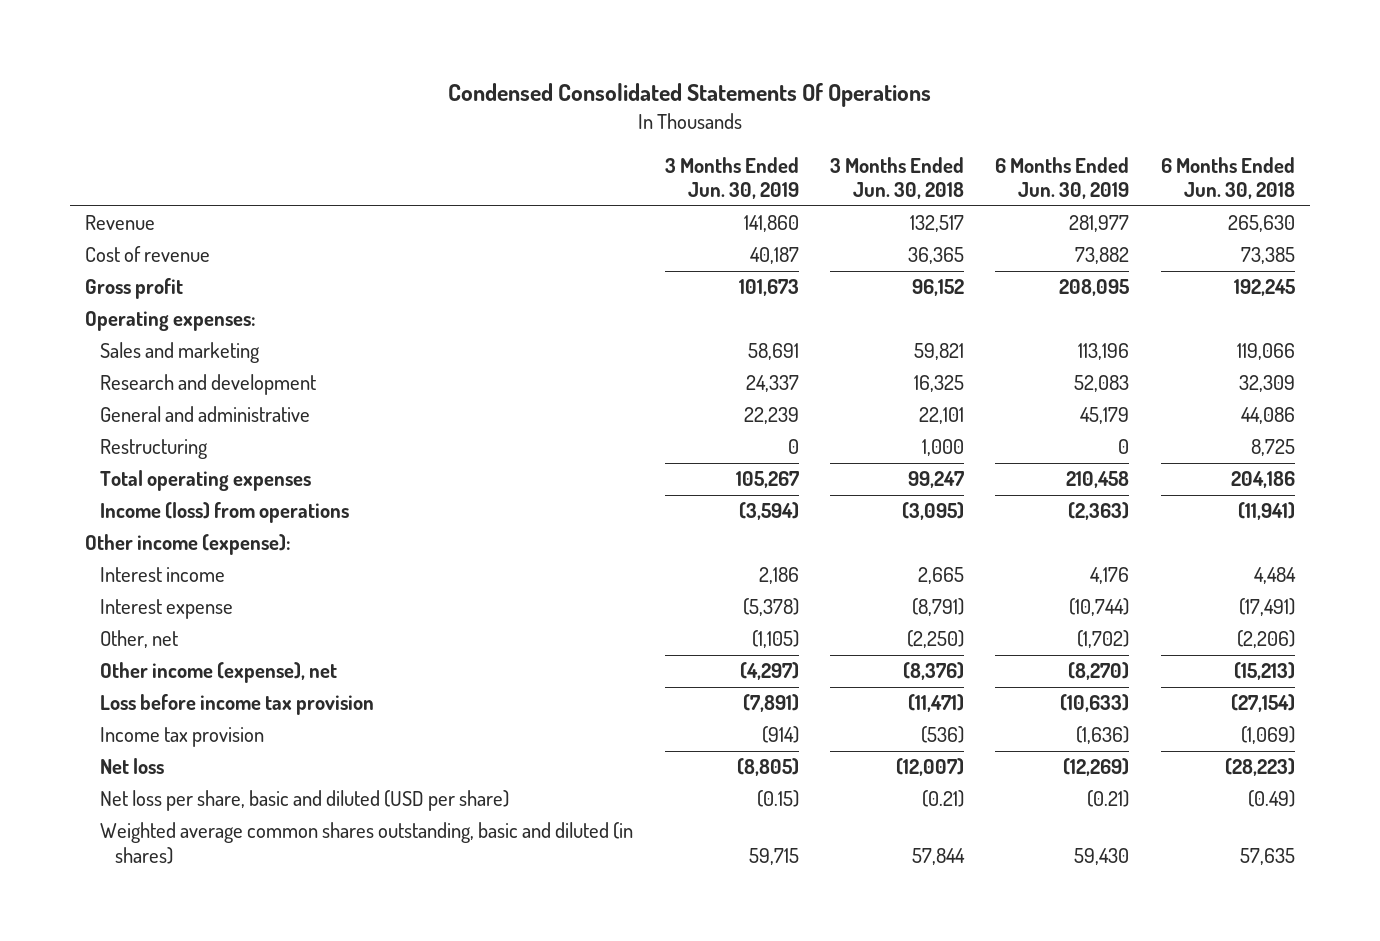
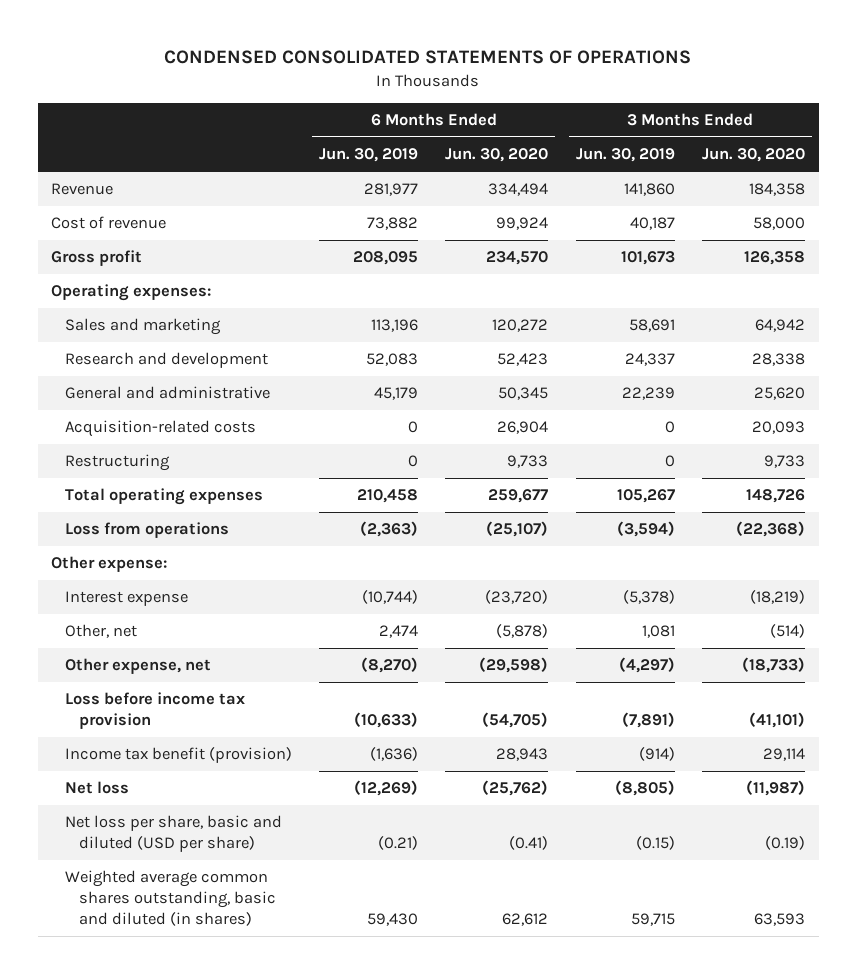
- Condensed Consolidated Statements Of Operations
+ CONDENSED CONSOLIDATED STATEMENTS OF OPERATIONS
- | 3 Months Ended Jun. 30, 2019 | 3 Months Ended Jun. 30, 2018 | 6 Months Ended Jun. 30, 2019 | 6 Months Ended Jun. 30, 2018
+ | 6 Months Ended Jun. 30, 2019 | 6 Months Ended Jun. 30, 2020 | 3 Months Ended Jun. 30, 2019 | 3 Months Ended Jun. 30, 2020
+ Acquisition-related costs | 0 | 26,904 | 0 | 20,093
- Income (loss) from operations | (3,594) | (3,095) | (2,363) | (11,941)
- Other income (expense):
- Interest income | 2,186 | 2,665 | 4,176 | 4,484
+ Loss from operations | (2,363) | (25,107) | (3,594) | (22,368)
+ Other expense:
- Other, net | (1,105) | (2,250) | (1,702) | (2,206)
- Other income (expense), net | (4,297) | (8,376) | (8,270) | (15,213)
+ Other, net | 2,474 | (5,878) | 1,081 | (514)
+ Other expense, net | (8,270) | (29,598) | (4,297) | (18,733)
- Income tax provision | (914) | (536) | (1,636) | (1,069)
+ Income tax benefit (provision) | (1,636) | 28,943 | (914) | 29,114

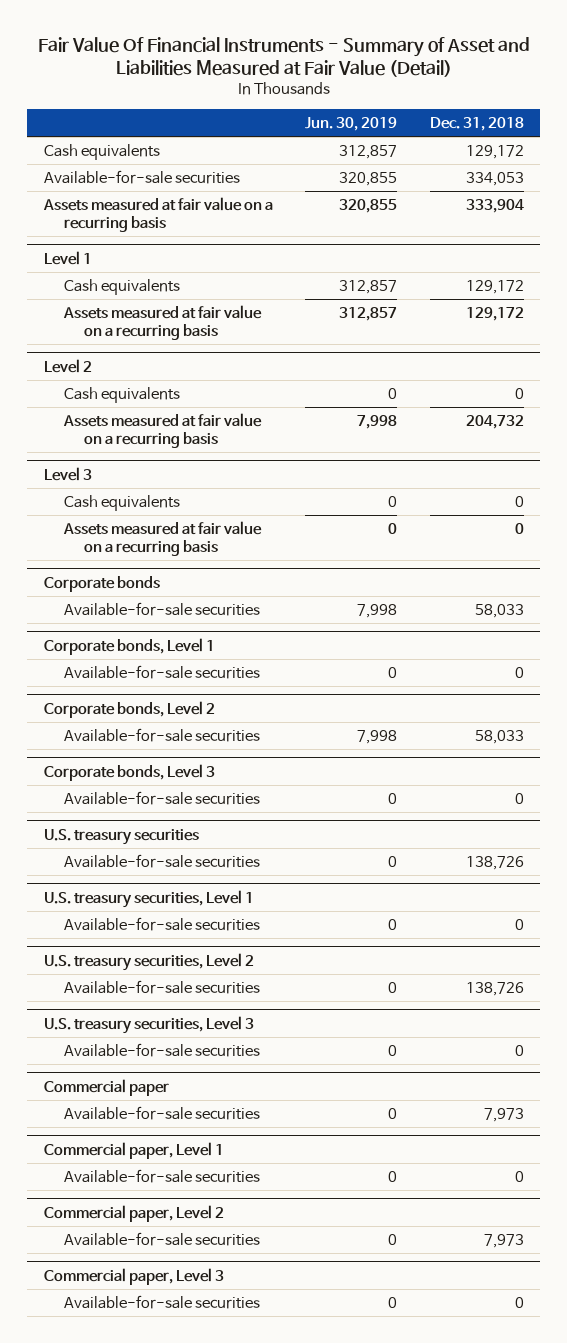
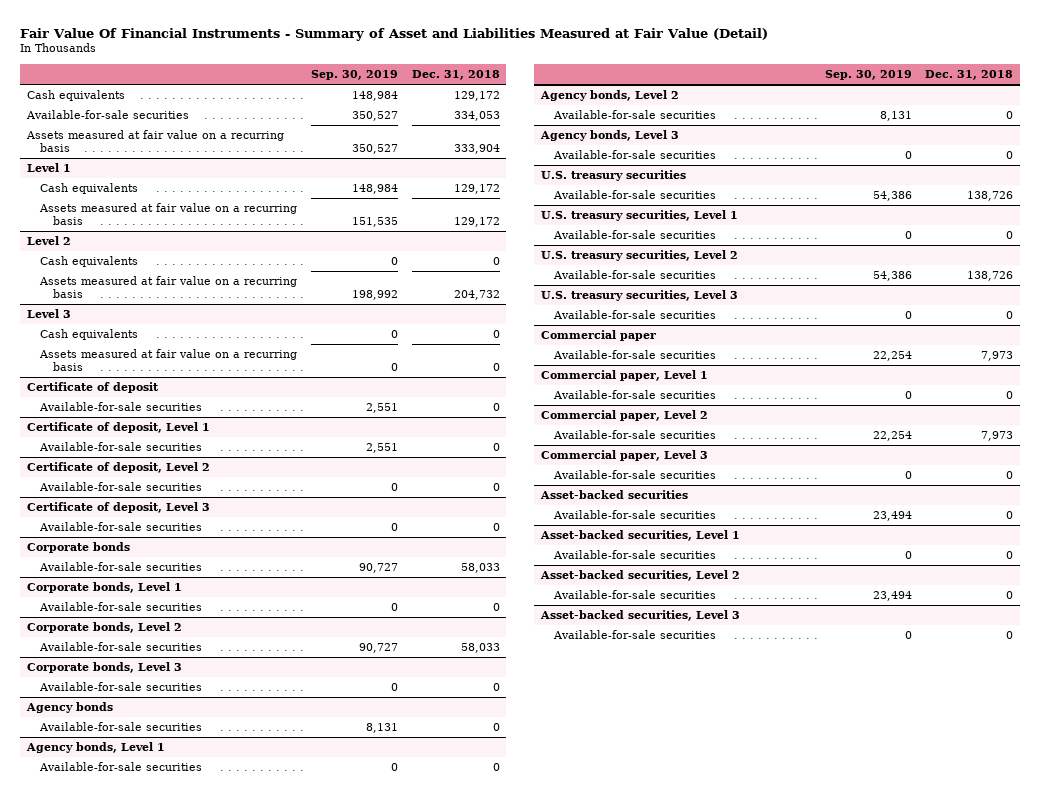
- | Jun. 30, 2019 | Dec. 31, 2018
+ | Sep. 30, 2019 | Dec. 31, 2018
+ Certificate of deposit
+ Available-for-sale securities | 2,551 | 0
+ Certificate of deposit, Level 1
+ Available-for-sale securities | 2,551 | 0
+ Certificate of deposit, Level 2
+ Available-for-sale securities | 0 | 0
+ Certificate of deposit, Level 3
+ Available-for-sale securities | 0 | 0
+ Agency bonds
+ Available-for-sale securities | 8,131 | 0
+ Agency bonds, Level 1
+ Available-for-sale securities | 0 | 0
+ Agency bonds, Level 2
+ Available-for-sale securities | 8,131 | 0
+ Agency bonds, Level 3
+ Available-for-sale securities | 0 | 0
+ Asset-backed securities
+ Available-for-sale securities | 23,494 | 0
+ Asset-backed securities, Level 1
+ Available-for-sale securities | 0 | 0
+ Asset-backed securities, Level 2
+ Available-for-sale securities | 23,494 | 0
+ Asset-backed securities, Level 3
+ Available-for-sale securities | 0 | 0

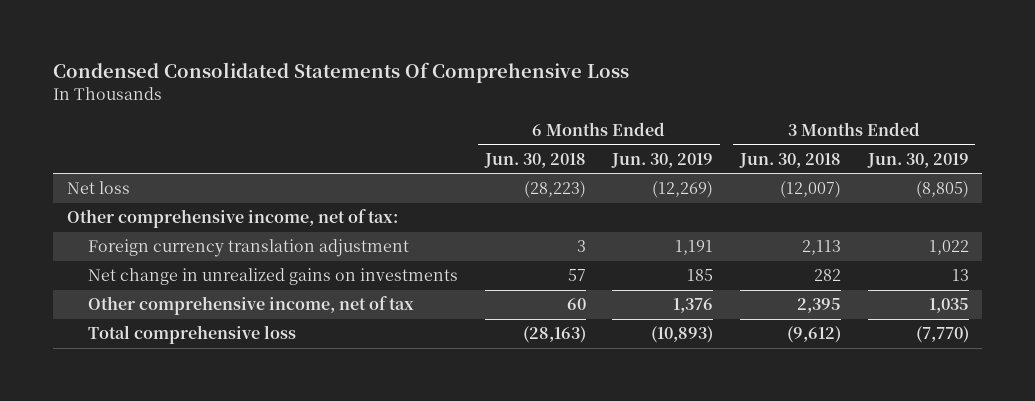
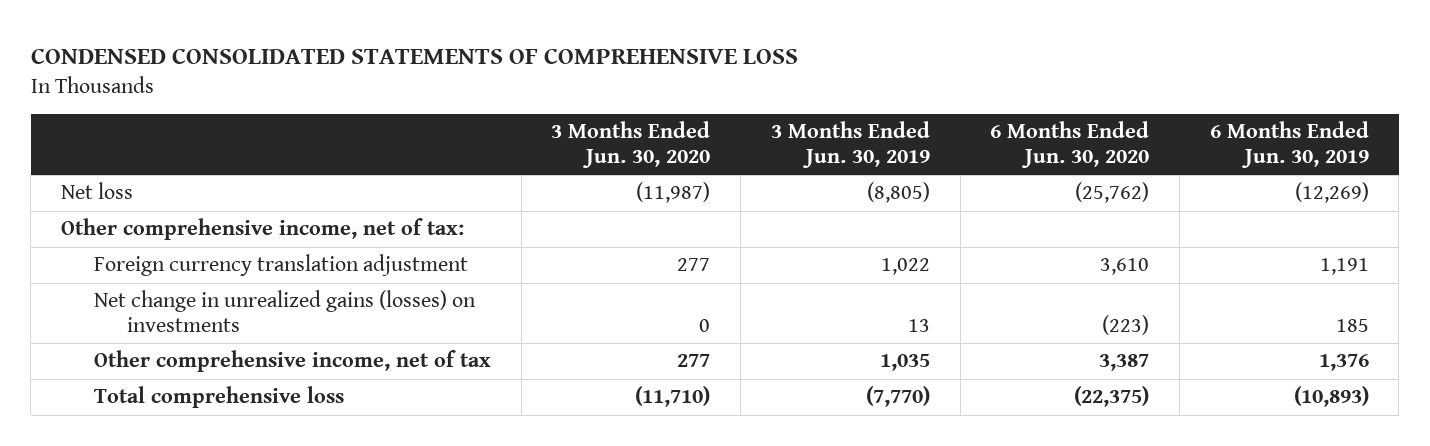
- Condensed Consolidated Statements Of Comprehensive Loss
+ CONDENSED CONSOLIDATED STATEMENTS OF COMPREHENSIVE LOSS
- | 6 Months Ended Jun. 30, 2018 | 6 Months Ended Jun. 30, 2019 | 3 Months Ended Jun. 30, 2018 | 3 Months Ended Jun. 30, 2019
+ | 3 Months Ended Jun. 30, 2020 | 3 Months Ended Jun. 30, 2019 | 6 Months Ended Jun. 30, 2020 | 6 Months Ended Jun. 30, 2019
- Net change in unrealized gains on investments | 57 | 185 | 282 | 13
+ Net change in unrealized gains (losses) on investments | 0 | 13 | (223) | 185

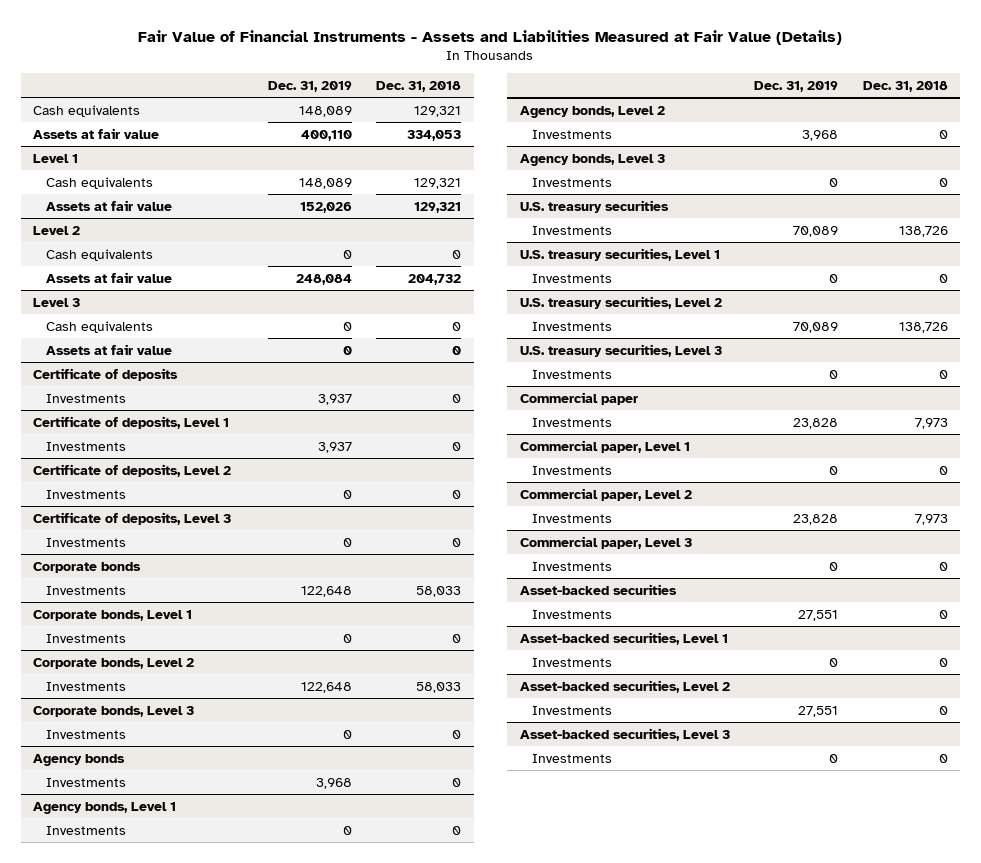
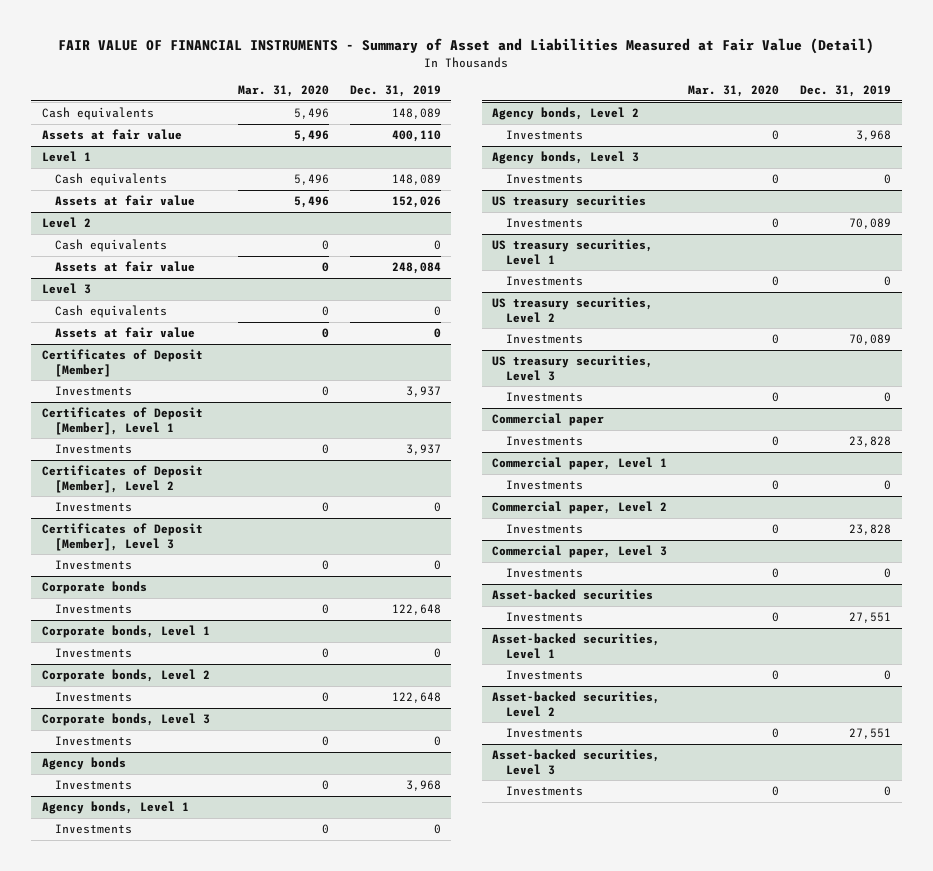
- Fair Value of Financial Instruments - Assets and Liabilities Measured at Fair Value (Details)
+ FAIR VALUE OF FINANCIAL INSTRUMENTS - Summary of Asset and Liabilities Measured at Fair Value (Detail)
- | Dec. 31, 2019 | Dec. 31, 2018
+ | Mar. 31, 2020 | Dec. 31, 2019
- Certificate of deposits
+ Certificates of Deposit [Member]
- Certificate of deposits, Level 1
+ Certificates of Deposit [Member], Level 1
- Certificate of deposits, Level 2
+ Certificates of Deposit [Member], Level 2
- Certificate of deposits, Level 3
+ Certificates of Deposit [Member], Level 3
- U.S. treasury securities
+ US treasury securities
- U.S. treasury securities, Level 1
+ US treasury securities, Level 1
- U.S. treasury securities, Level 2
+ US treasury securities, Level 2
- U.S. treasury securities, Level 3
+ US treasury securities, Level 3

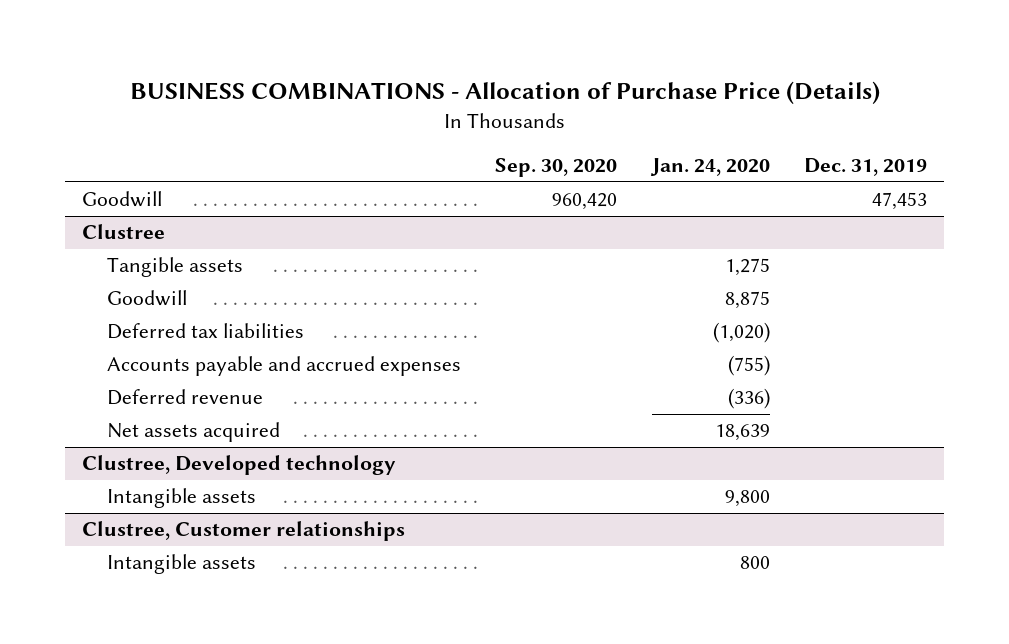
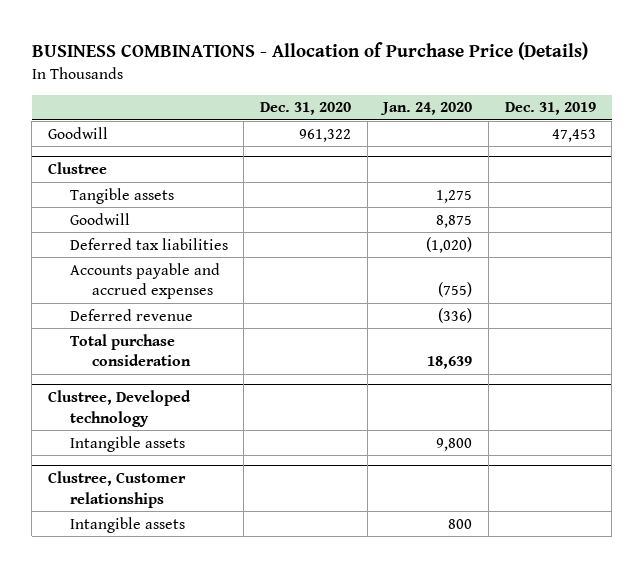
- | Sep. 30, 2020 | Jan. 24, 2020 | Dec. 31, 2019
+ | Dec. 31, 2020 | Jan. 24, 2020 | Dec. 31, 2019
@ Clustree
- Net assets acquired | | 18,639 |
+ Total purchase consideration | | 18,639 |

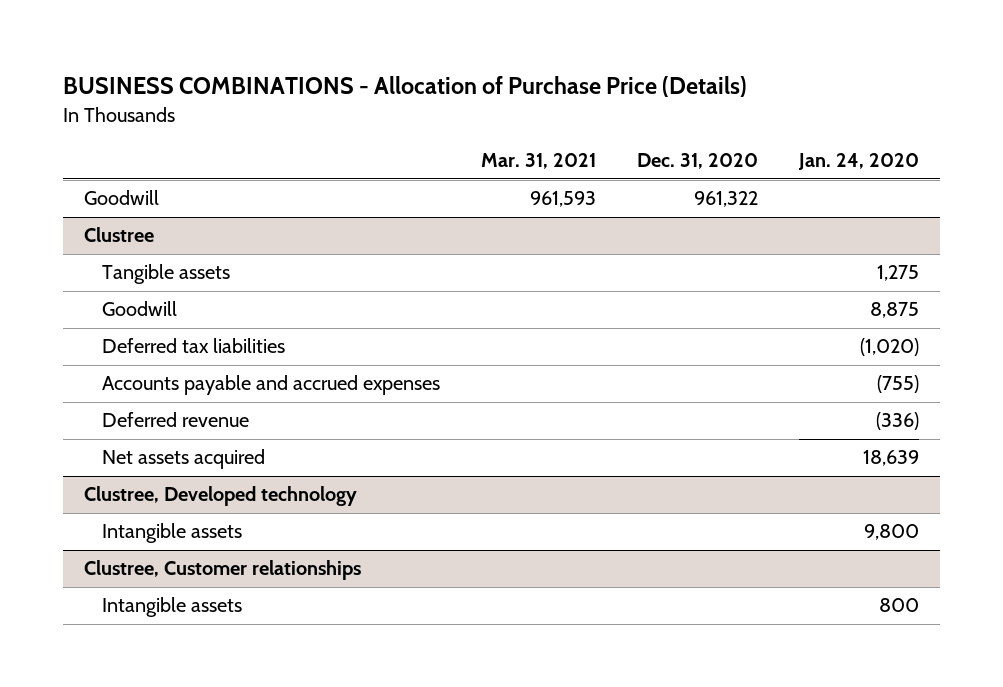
- | Dec. 31, 2020 | Jan. 24, 2020 | Dec. 31, 2019
+ | Mar. 31, 2021 | Dec. 31, 2020 | Jan. 24, 2020
@ Clustree
- Total purchase consideration | | 18,639 |
+ Net assets acquired | | | 18,639

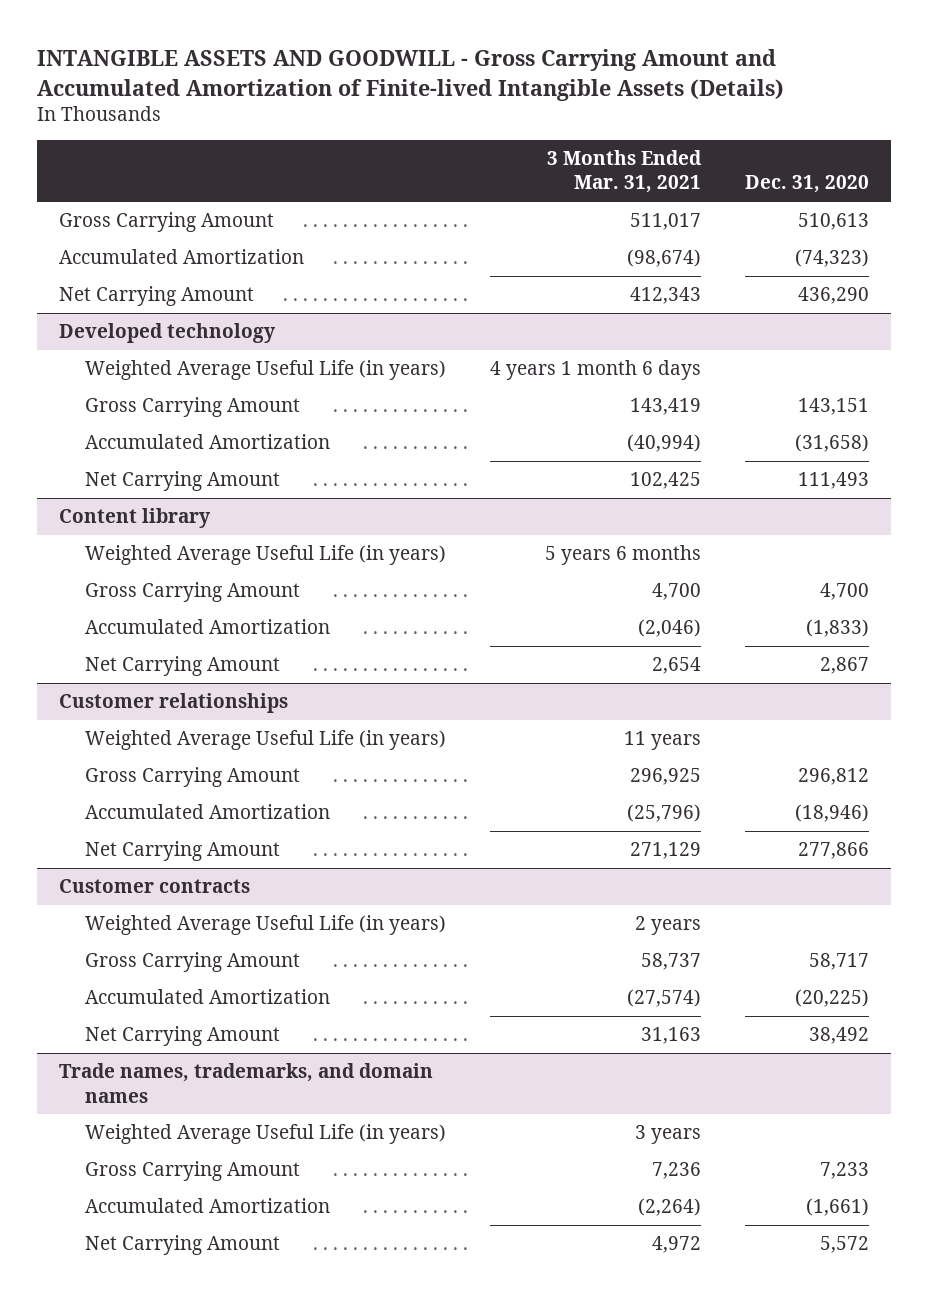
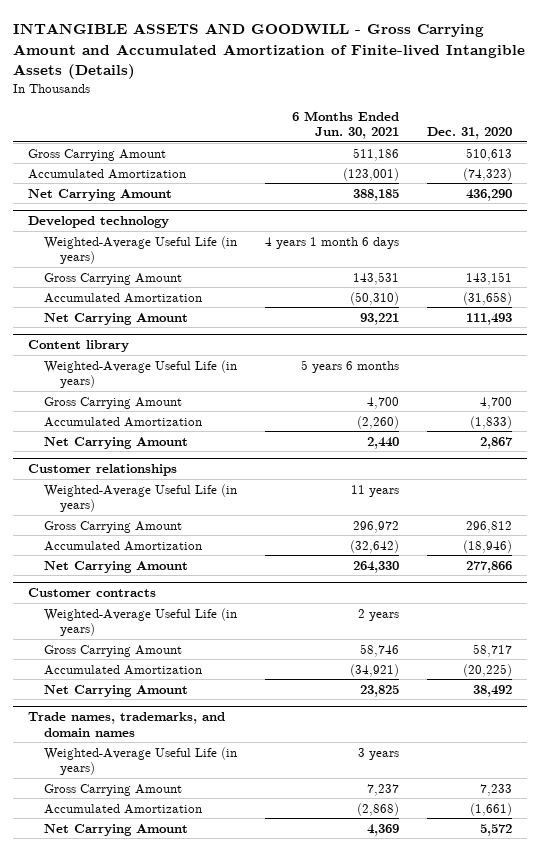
- | 3 Months Ended Mar. 31, 2021 | Dec. 31, 2020
+ | 6 Months Ended Jun. 30, 2021 | Dec. 31, 2020
@ Developed technology
- Weighted Average Useful Life (in years) | 4 years 1 month 6 days |
+ Weighted-Average Useful Life (in years) | 4 years 1 month 6 days |
@ Content library
- Weighted Average Useful Life (in years) | 5 years 6 months |
+ Weighted-Average Useful Life (in years) | 5 years 6 months |
@ Customer relationships
- Weighted Average Useful Life (in years) | 11 years |
+ Weighted-Average Useful Life (in years) | 11 years |
@ Customer contracts
- Weighted Average Useful Life (in years) | 2 years |
+ Weighted-Average Useful Life (in years) | 2 years |
@ Trade names, trademarks, and domain names
- Weighted Average Useful Life (in years) | 3 years |
+ Weighted-Average Useful Life (in years) | 3 years |

